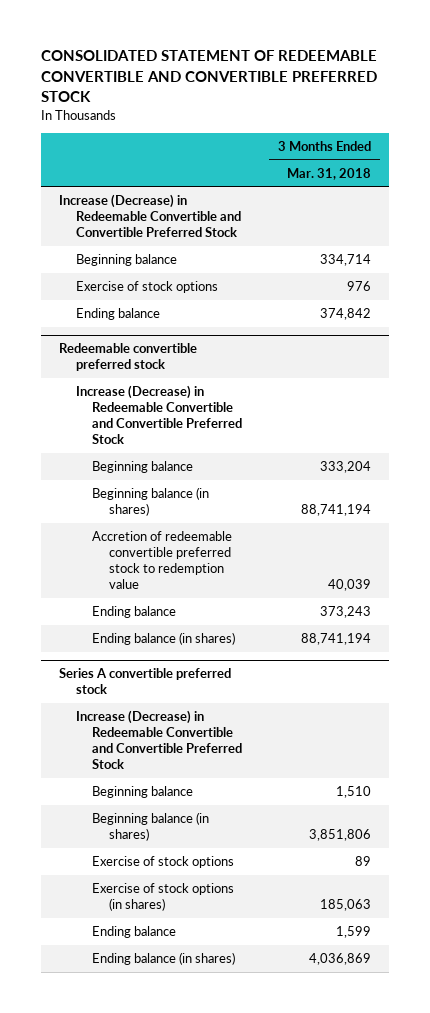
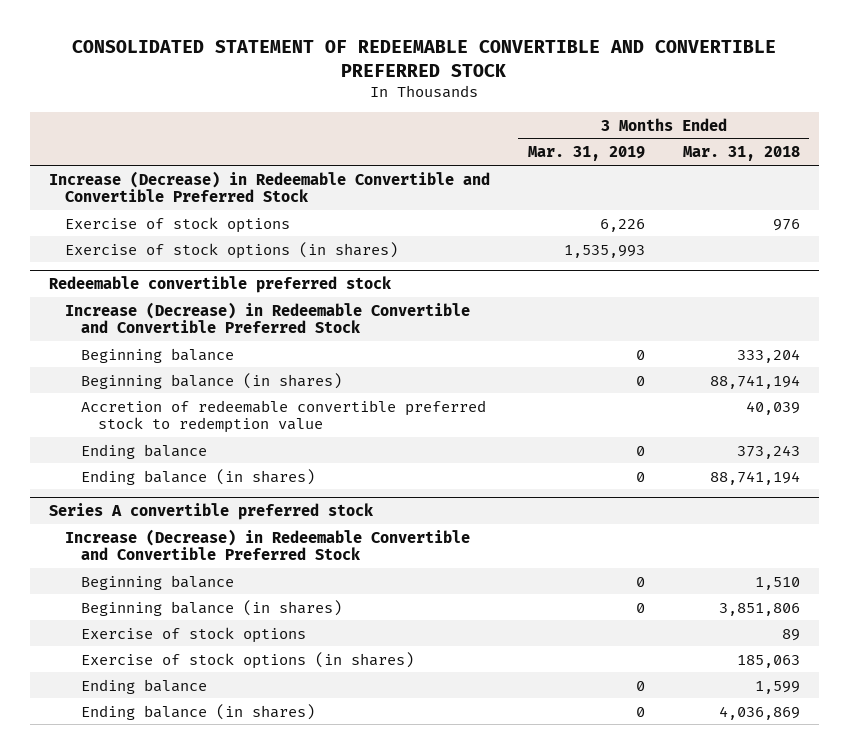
- | 3 Months Ended Mar. 31, 2018
+ | 3 Months Ended Mar. 31, 2019 | 3 Months Ended Mar. 31, 2018
- Beginning balance | 334,714
- Ending balance | 374,842
+ Exercise of stock options (in shares) | 1,535,993 |

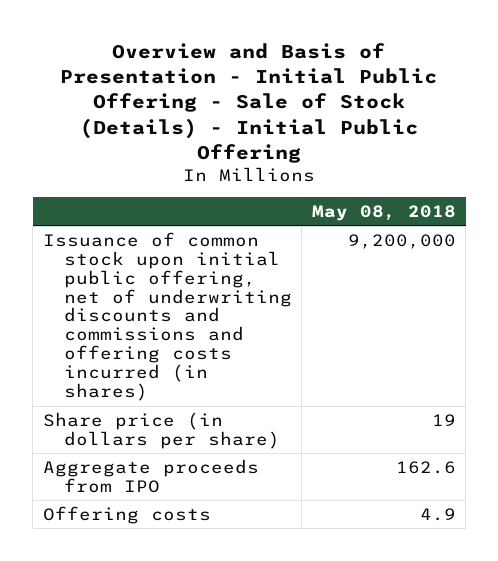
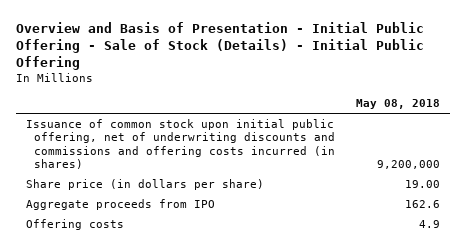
- Share price (in dollars per share) | 19
+ Share price (in dollars per share) | 19.00

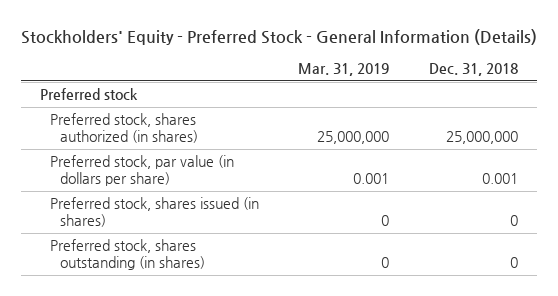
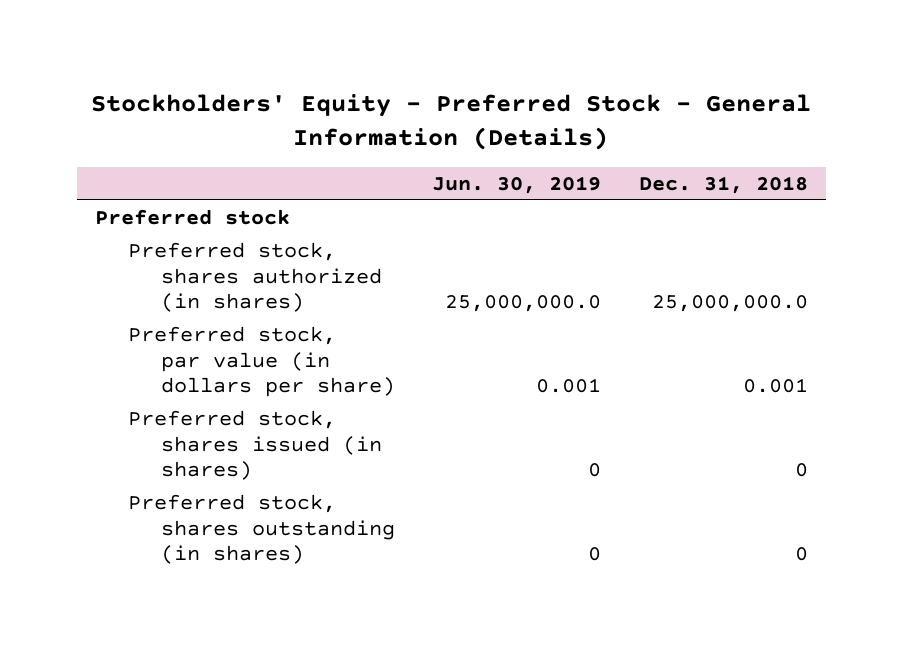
- | Mar. 31, 2019 | Dec. 31, 2018
+ | Jun. 30, 2019 | Dec. 31, 2018
- Preferred stock, shares authorized (in shares) | 25,000,000 | 25,000,000
+ Preferred stock, shares authorized (in shares) | 25,000,000.0 | 25,000,000.0

